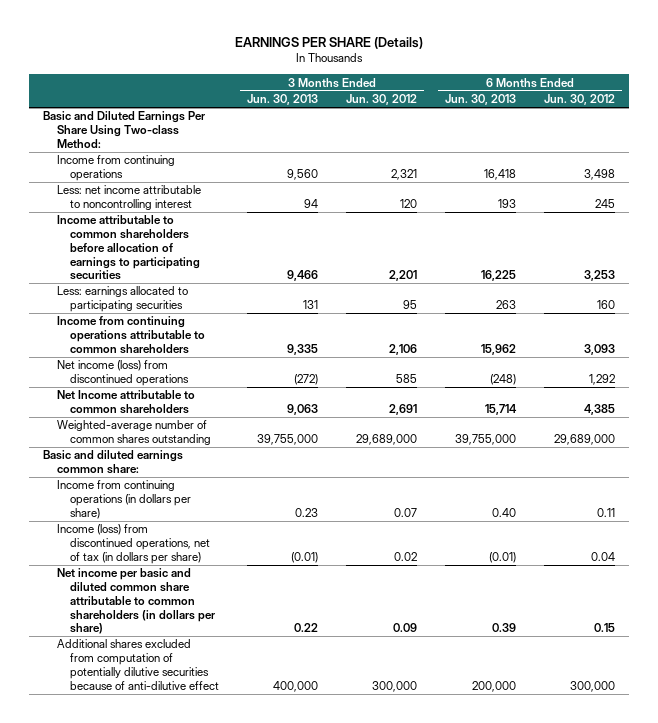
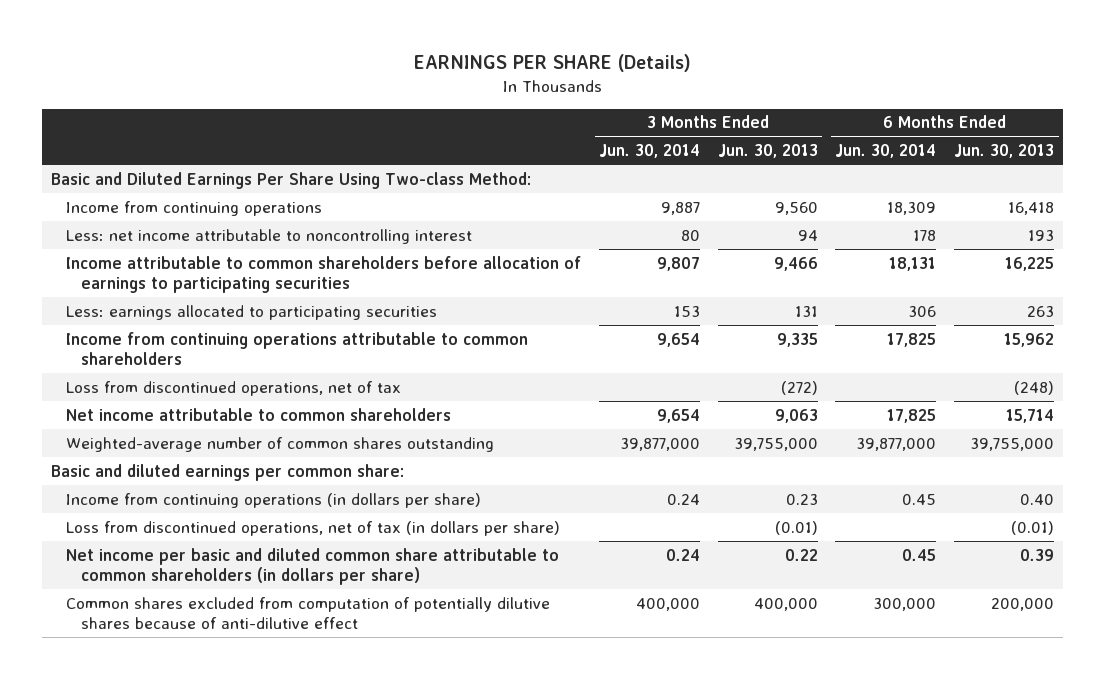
- | 3 Months Ended Jun. 30, 2013 | 3 Months Ended Jun. 30, 2012 | 6 Months Ended Jun. 30, 2013 | 6 Months Ended Jun. 30, 2012
+ | 3 Months Ended Jun. 30, 2014 | 3 Months Ended Jun. 30, 2013 | 6 Months Ended Jun. 30, 2014 | 6 Months Ended Jun. 30, 2013
- Net income (loss) from discontinued operations | (272) | 585 | (248) | 1,292
- Net Income attributable to common shareholders | 9,063 | 2,691 | 15,714 | 4,385
+ Loss from discontinued operations, net of tax | | (272) | | (248)
+ Net income attributable to common shareholders | 9,654 | 9,063 | 17,825 | 15,714
- Basic and diluted earnings common share:
+ Basic and diluted earnings per common share:
- Income (loss) from discontinued operations, net of tax (in dollars per share) | (0.01) | 0.02 | (0.01) | 0.04
+ Loss from discontinued operations, net of tax (in dollars per share) | | (0.01) | | (0.01)
- Additional shares excluded from computation of potentially dilutive securities because of anti-dilutive effect | 400,000 | 300,000 | 200,000 | 300,000
+ Common shares excluded from computation of potentially dilutive shares because of anti-dilutive effect | 400,000 | 400,000 | 300,000 | 200,000

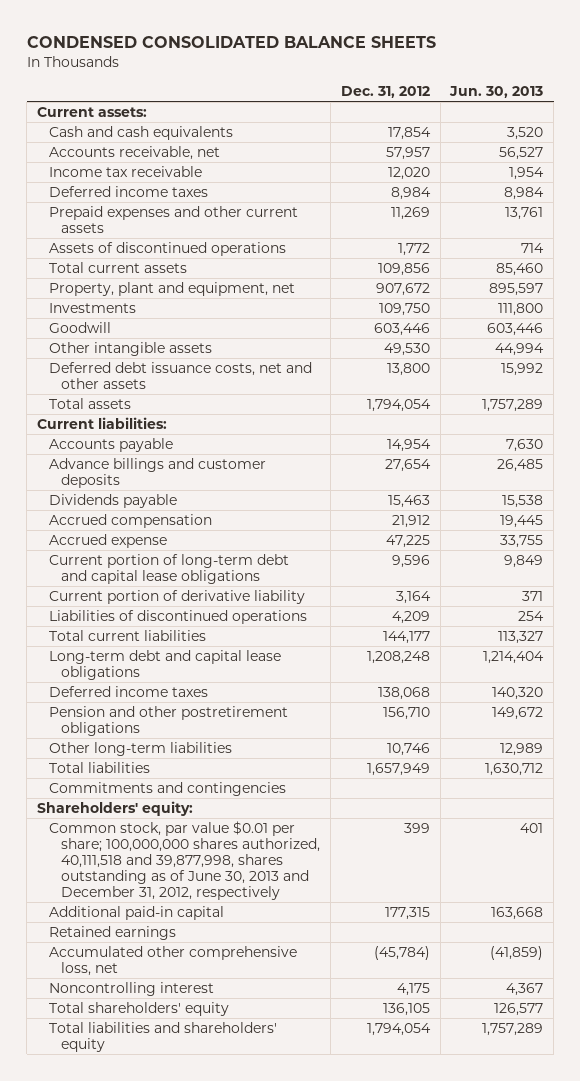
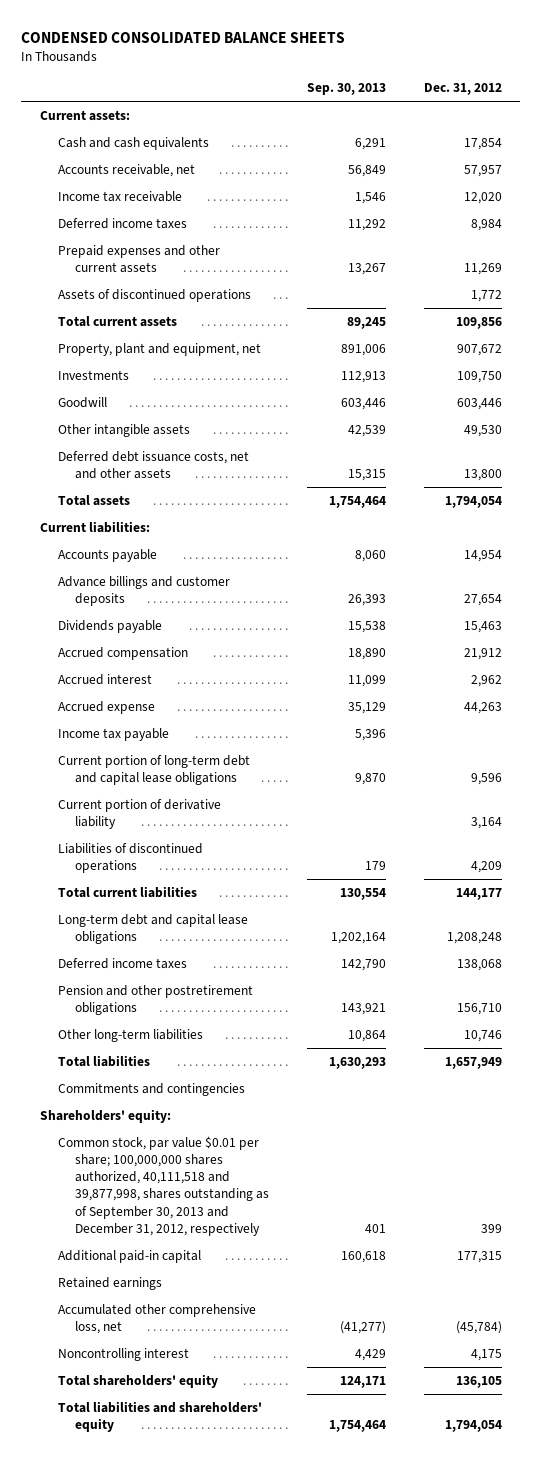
- | Dec. 31, 2012 | Jun. 30, 2013
+ | Sep. 30, 2013 | Dec. 31, 2012
- Accrued expense | 47,225 | 33,755
+ Accrued interest | 11,099 | 2,962
+ Accrued expense | 35,129 | 44,263
+ Income tax payable | 5,396 |
- Common stock, par value $0.01 per share; 100,000,000 shares authorized, 40,111,518 and 39,877,998, shares outstanding as of June 30, 2013 and December 31, 2012, respectively | 399 | 401
+ Common stock, par value $0.01 per share; 100,000,000 shares authorized, 40,111,518 and 39,877,998, shares outstanding as of September 30, 2013 and December 31, 2012, respectively | 401 | 399

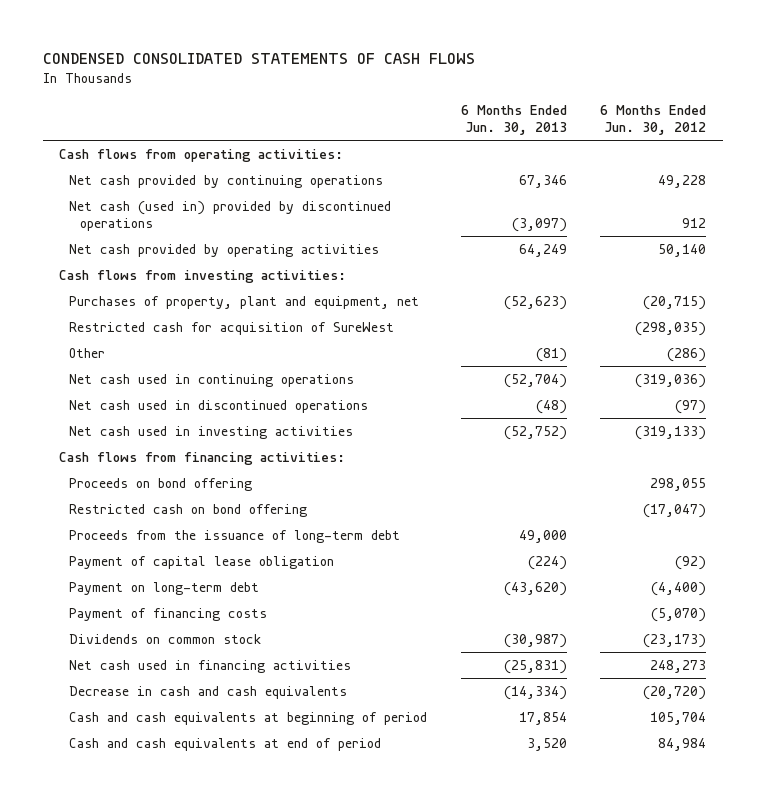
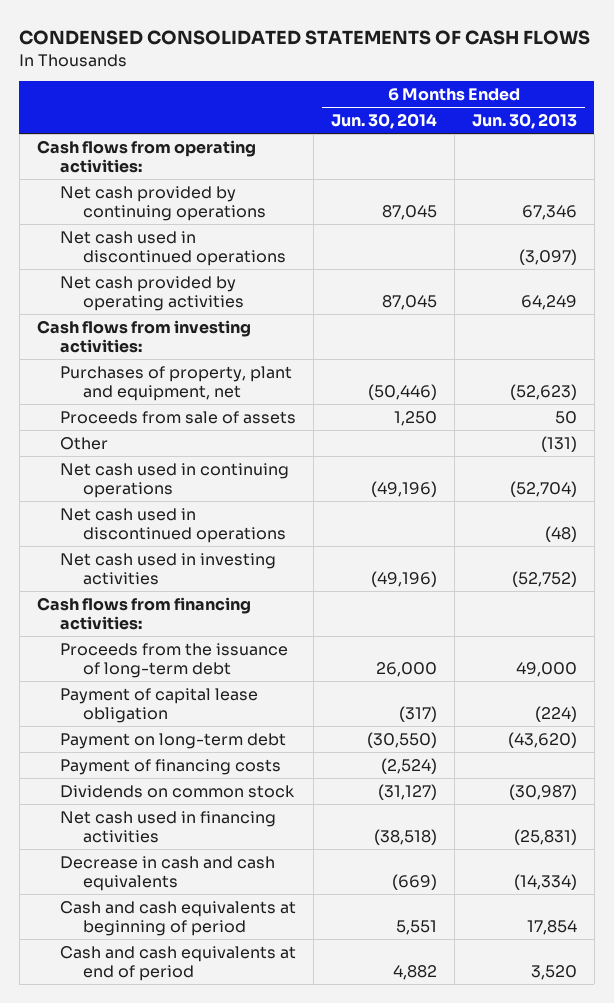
- | 6 Months Ended Jun. 30, 2013 | 6 Months Ended Jun. 30, 2012
+ | 6 Months Ended Jun. 30, 2014 | 6 Months Ended Jun. 30, 2013
- Net cash (used in) provided by discontinued operations | (3,097) | 912
+ Net cash used in discontinued operations | | (3,097)
- Restricted cash for acquisition of SureWest | | (298,035)
- Other | (81) | (286)
+ Proceeds from sale of assets | 1,250 | 50
+ Other | | (131)
- Proceeds on bond offering | | 298,055
- Restricted cash on bond offering | | (17,047)

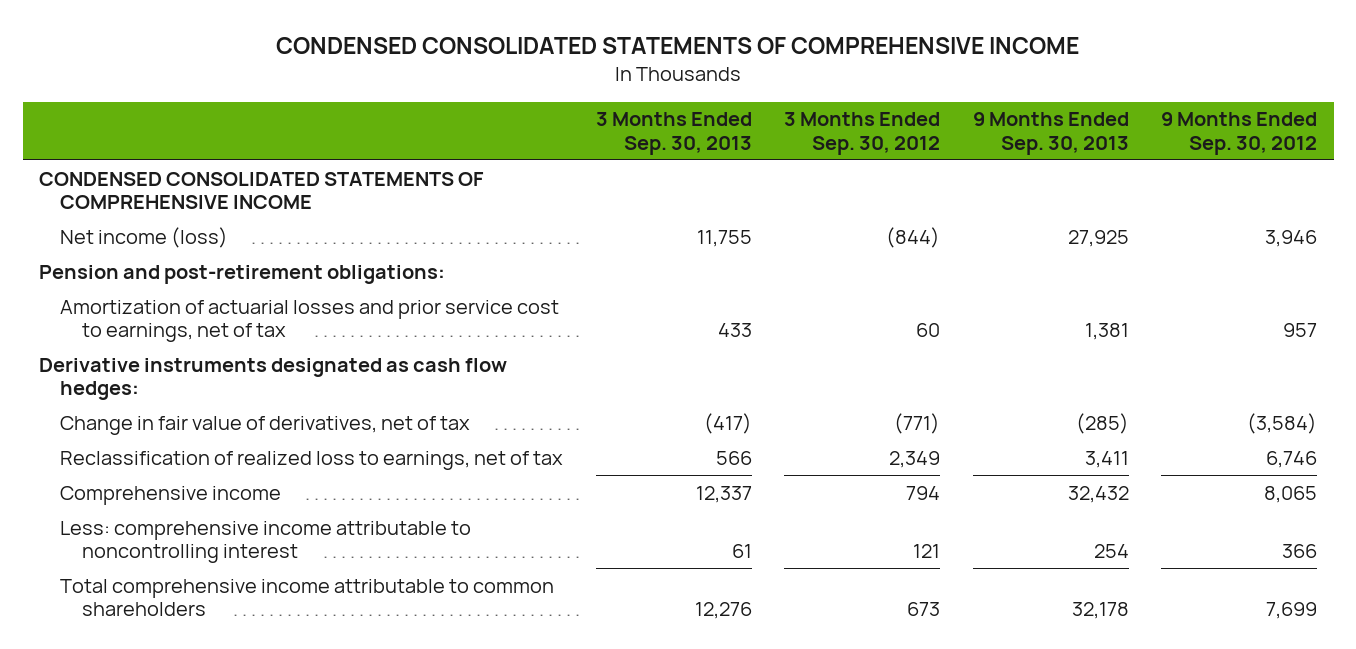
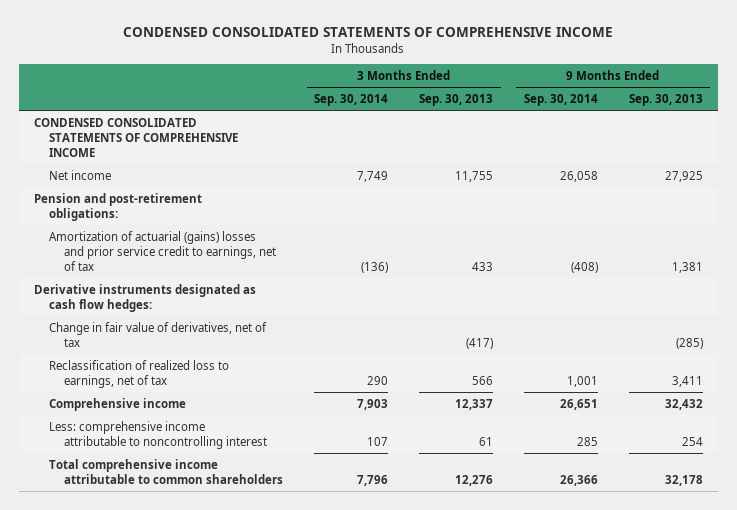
- | 3 Months Ended Sep. 30, 2013 | 3 Months Ended Sep. 30, 2012 | 9 Months Ended Sep. 30, 2013 | 9 Months Ended Sep. 30, 2012
+ | 3 Months Ended Sep. 30, 2014 | 3 Months Ended Sep. 30, 2013 | 9 Months Ended Sep. 30, 2014 | 9 Months Ended Sep. 30, 2013
- Net income (loss) | 11,755 | (844) | 27,925 | 3,946
+ Net income | 7,749 | 11,755 | 26,058 | 27,925
- Amortization of actuarial losses and prior service cost to earnings, net of tax | 433 | 60 | 1,381 | 957
+ Amortization of actuarial (gains) losses and prior service credit to earnings, net of tax | (136) | 433 | (408) | 1,381

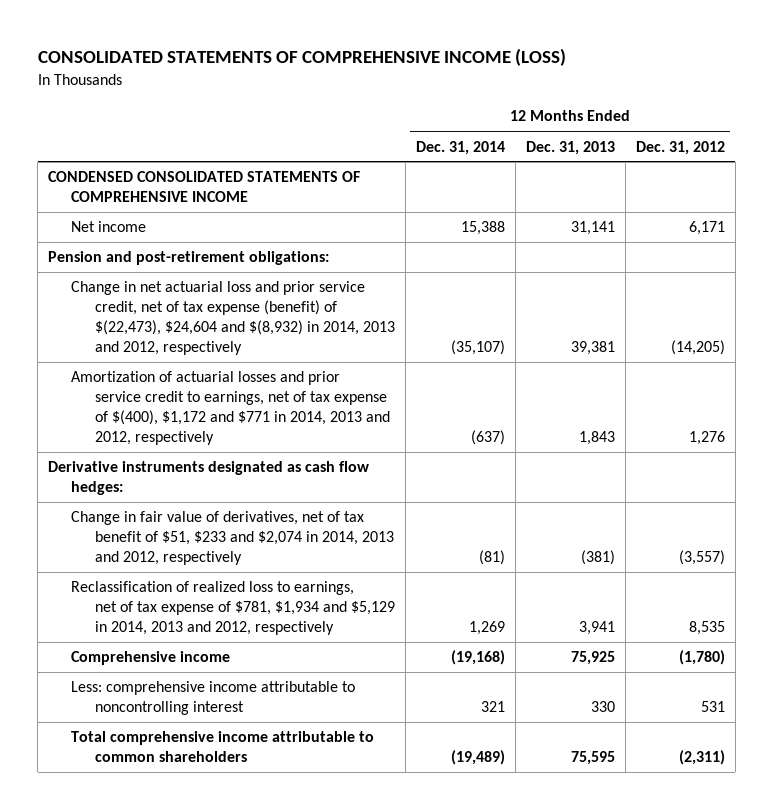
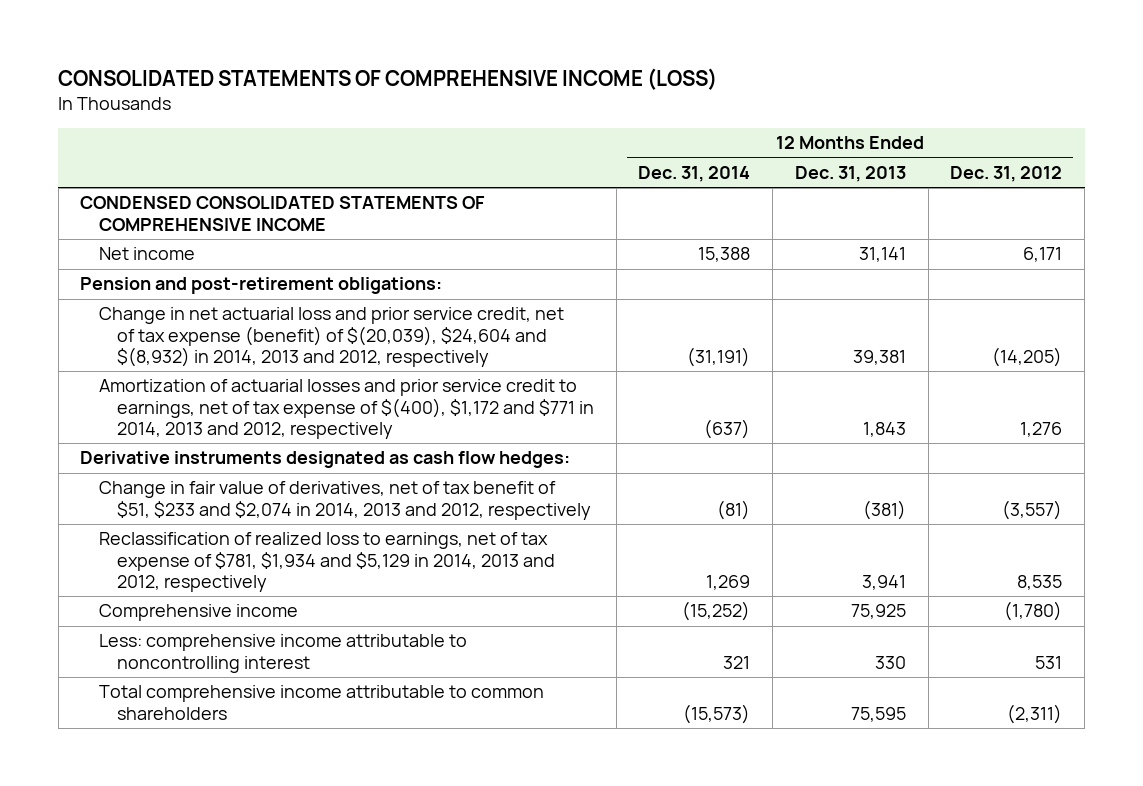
- Change in net actuarial loss and prior service credit, net of tax expense (benefit) of $(22,473), $24,604 and $(8,932) in 2014, 2013 and 2012, respectively | (35,107) | 39,381 | (14,205)
+ Change in net actuarial loss and prior service credit, net of tax expense (benefit) of $(20,039), $24,604 and $(8,932) in 2014, 2013 and 2012, respectively | (31,191) | 39,381 | (14,205)
- Comprehensive income | (19,168) | 75,925 | (1,780)
+ Comprehensive income | (15,252) | 75,925 | (1,780)
- Total comprehensive income attributable to common shareholders | (19,489) | 75,595 | (2,311)
+ Total comprehensive income attributable to common shareholders | (15,573) | 75,595 | (2,311)

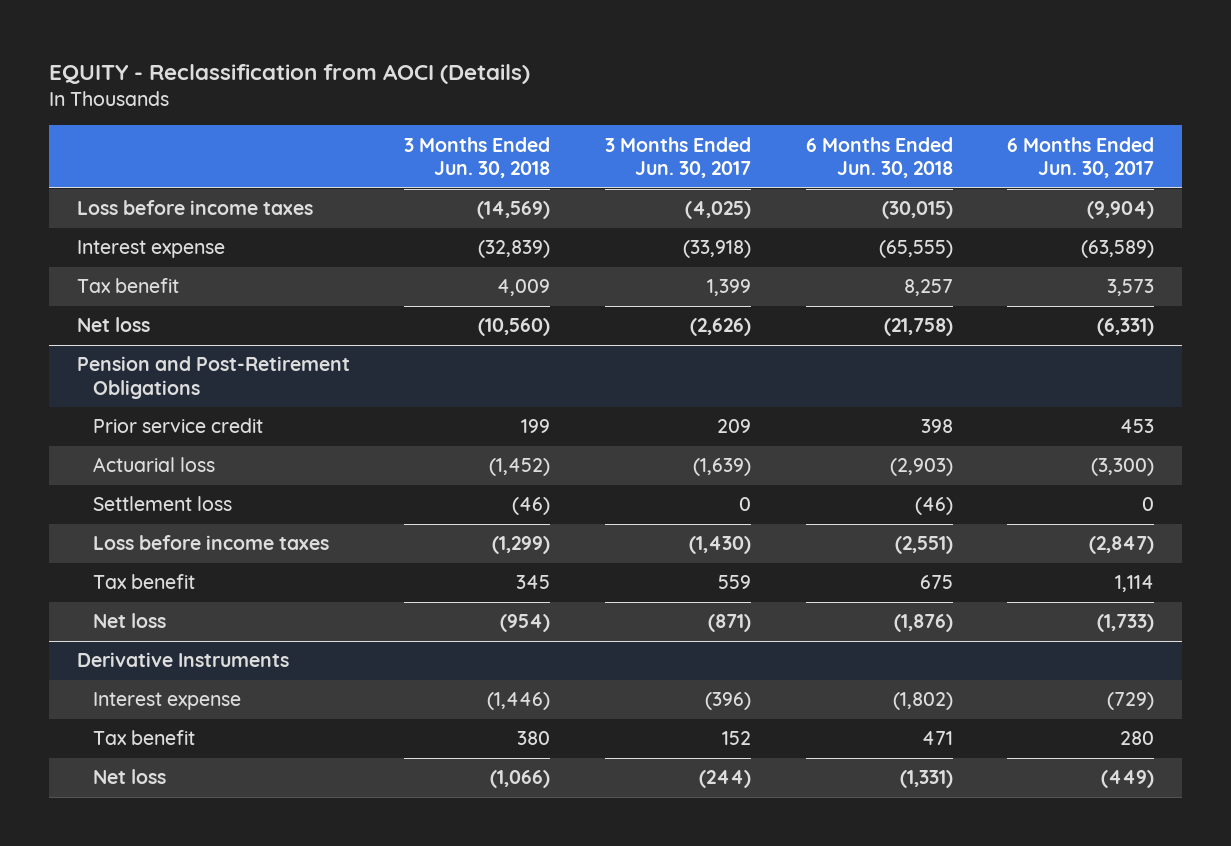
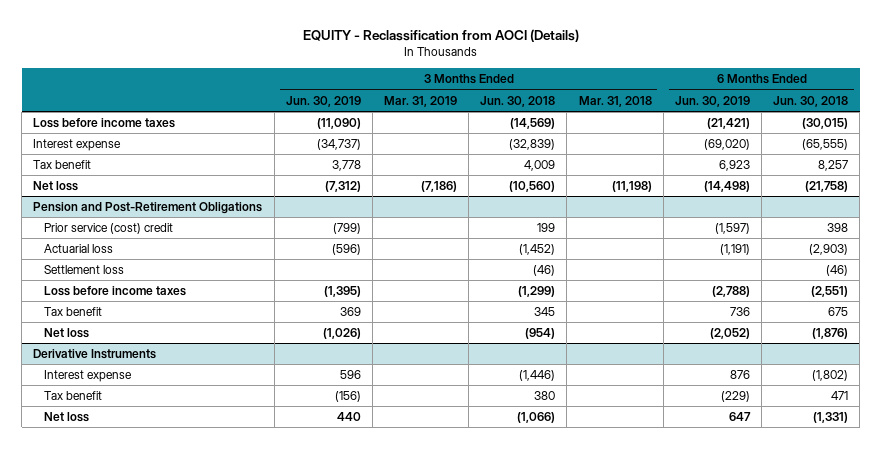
- | 3 Months Ended Jun. 30, 2018 | 3 Months Ended Jun. 30, 2017 | 6 Months Ended Jun. 30, 2018 | 6 Months Ended Jun. 30, 2017
+ | 3 Months Ended Jun. 30, 2019 | 3 Months Ended Mar. 31, 2019 | 3 Months Ended Jun. 30, 2018 | 3 Months Ended Mar. 31, 2018 | 6 Months Ended Jun. 30, 2019 | 6 Months Ended Jun. 30, 2018
@ Pension and Post-Retirement Obligations
- Prior service credit | 199 | 209 | 398 | 453
+ Prior service (cost) credit | (799) | | 199 | | (1,597) | 398

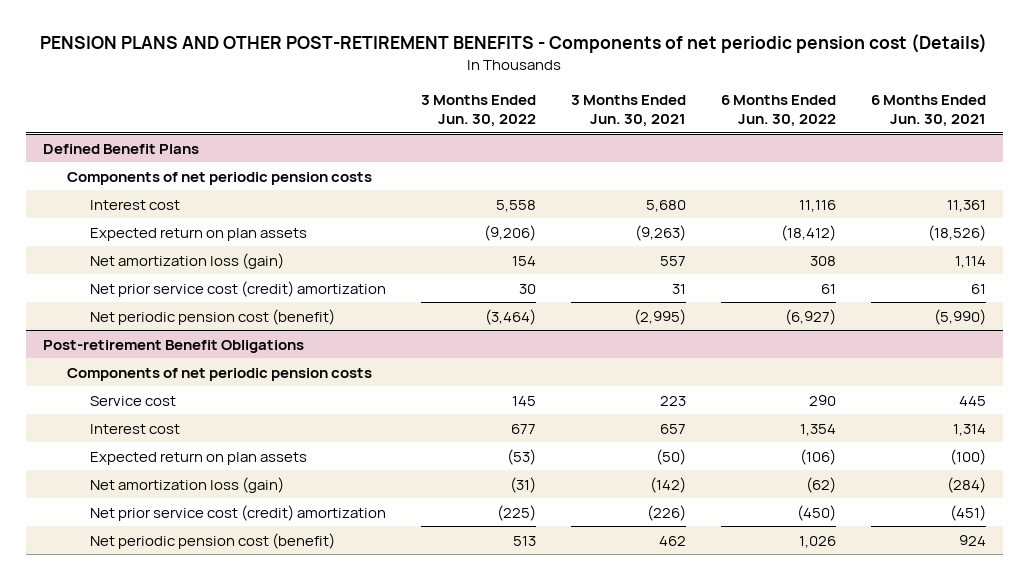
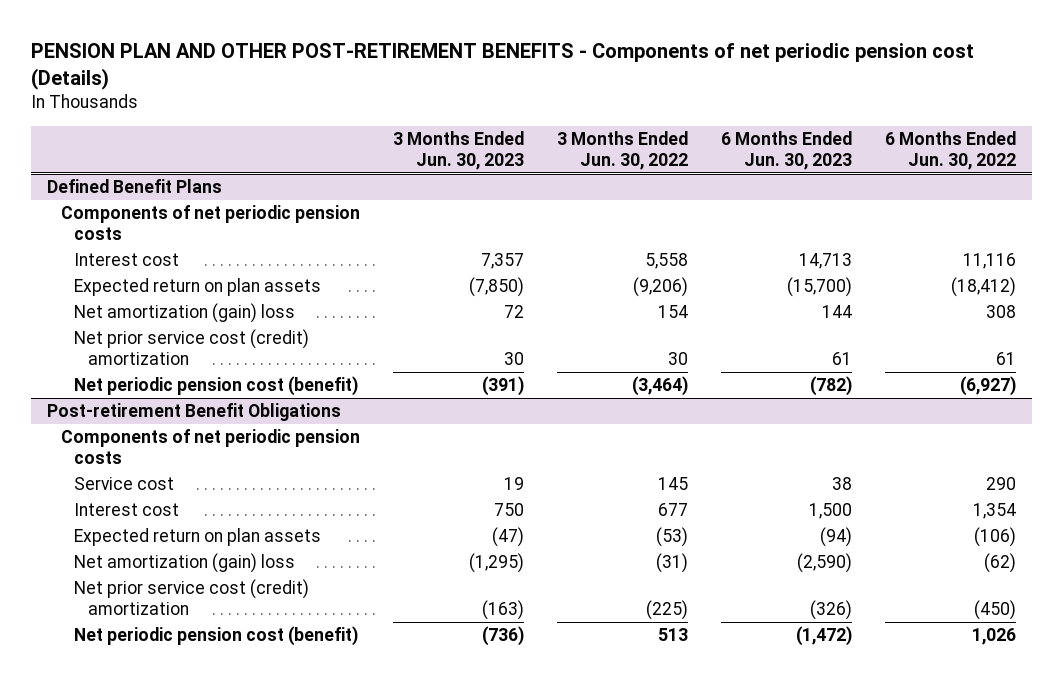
- PENSION PLANS AND OTHER POST-RETIREMENT BENEFITS - Components of net periodic pension cost (Details)
+ PENSION PLAN AND OTHER POST-RETIREMENT BENEFITS - Components of net periodic pension cost (Details)
- | 3 Months Ended Jun. 30, 2022 | 3 Months Ended Jun. 30, 2021 | 6 Months Ended Jun. 30, 2022 | 6 Months Ended Jun. 30, 2021
+ | 3 Months Ended Jun. 30, 2023 | 3 Months Ended Jun. 30, 2022 | 6 Months Ended Jun. 30, 2023 | 6 Months Ended Jun. 30, 2022
@ Defined Benefit Plans
- Net amortization loss (gain) | 154 | 557 | 308 | 1,114
+ Net amortization (gain) loss | 72 | 154 | 144 | 308
@ Post-retirement Benefit Obligations
- Net amortization loss (gain) | (31) | (142) | (62) | (284)
+ Net amortization (gain) loss | (1,295) | (31) | (2,590) | (62)

